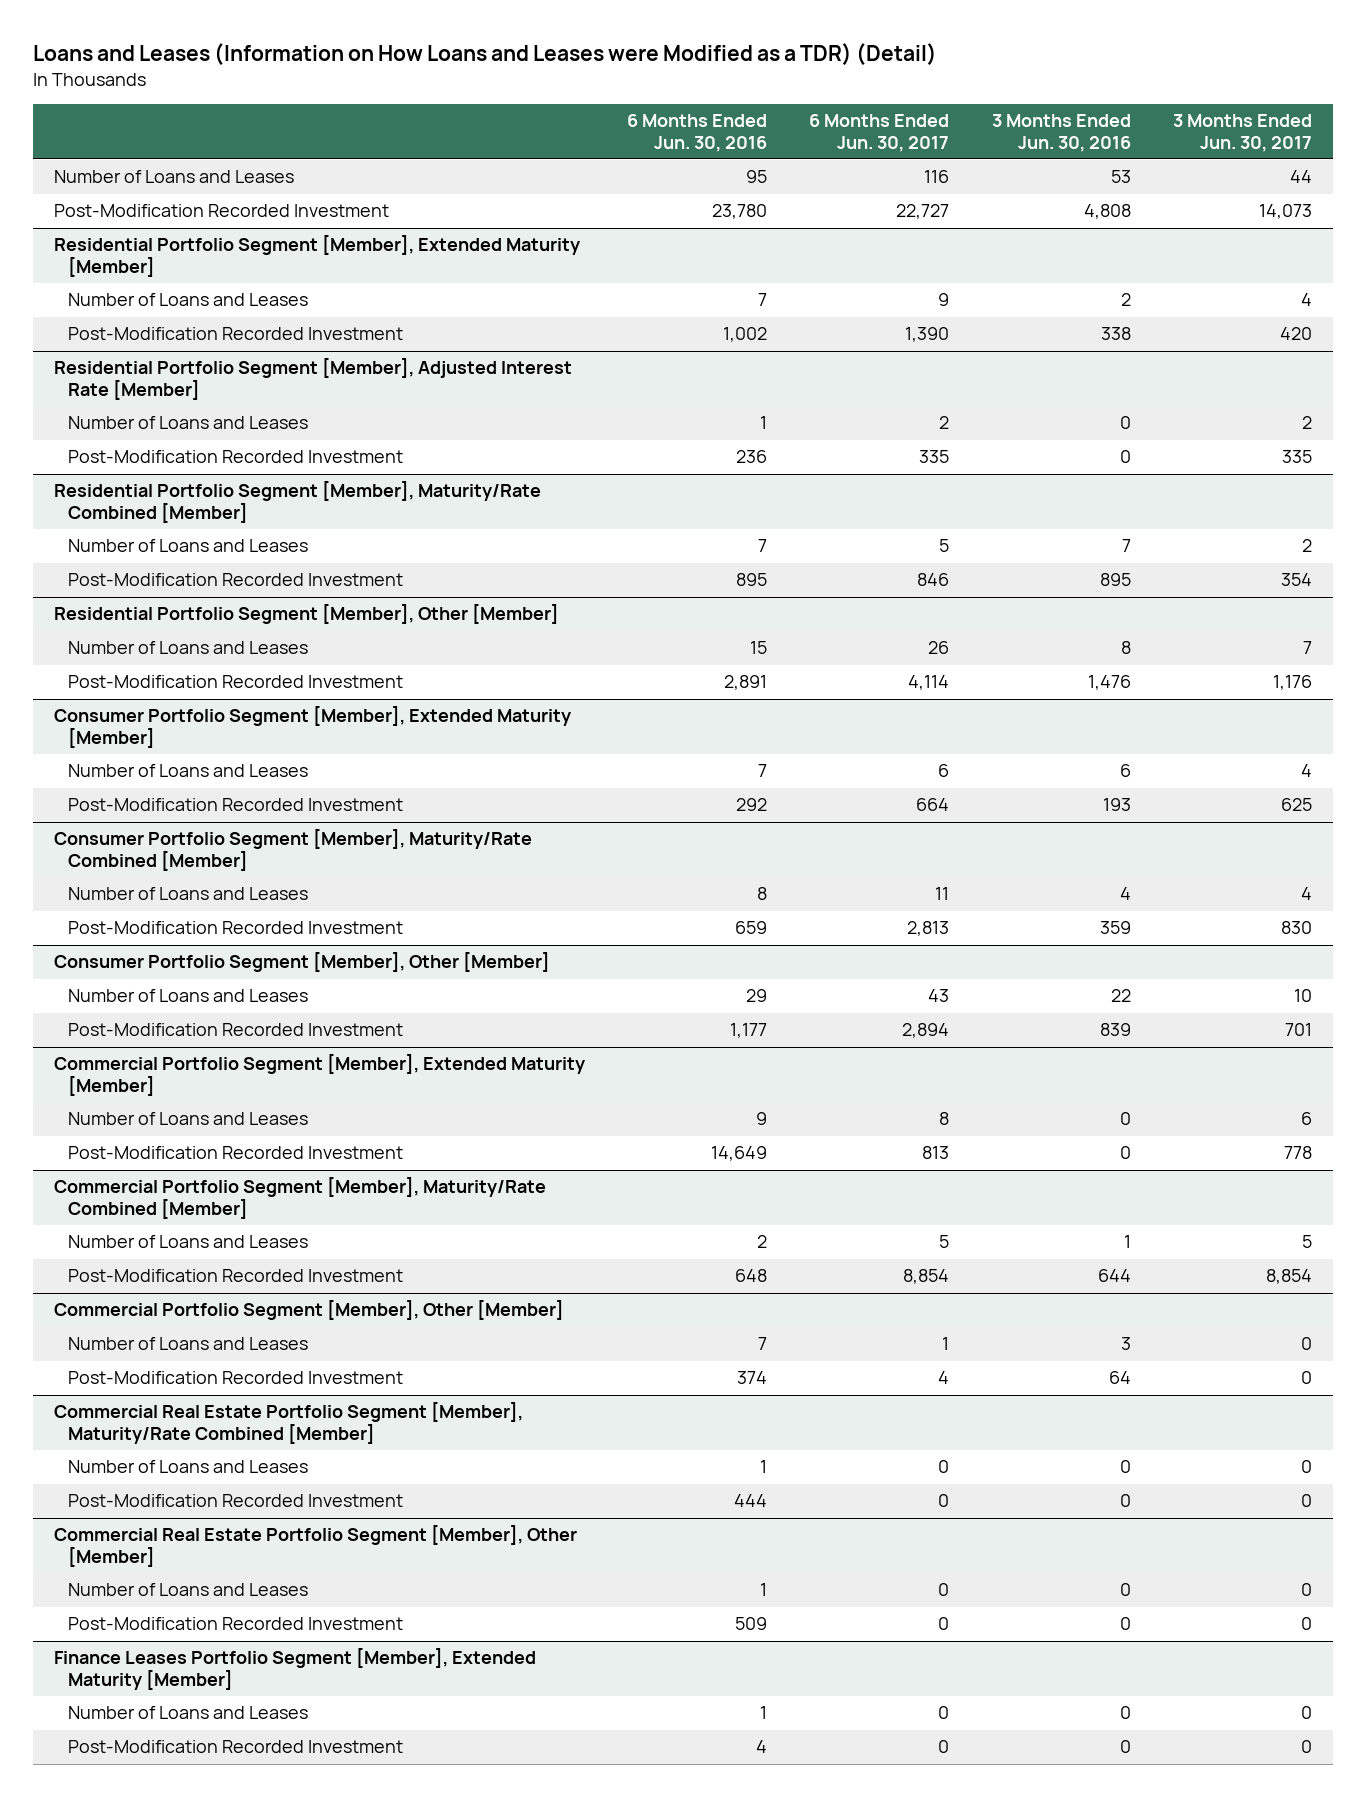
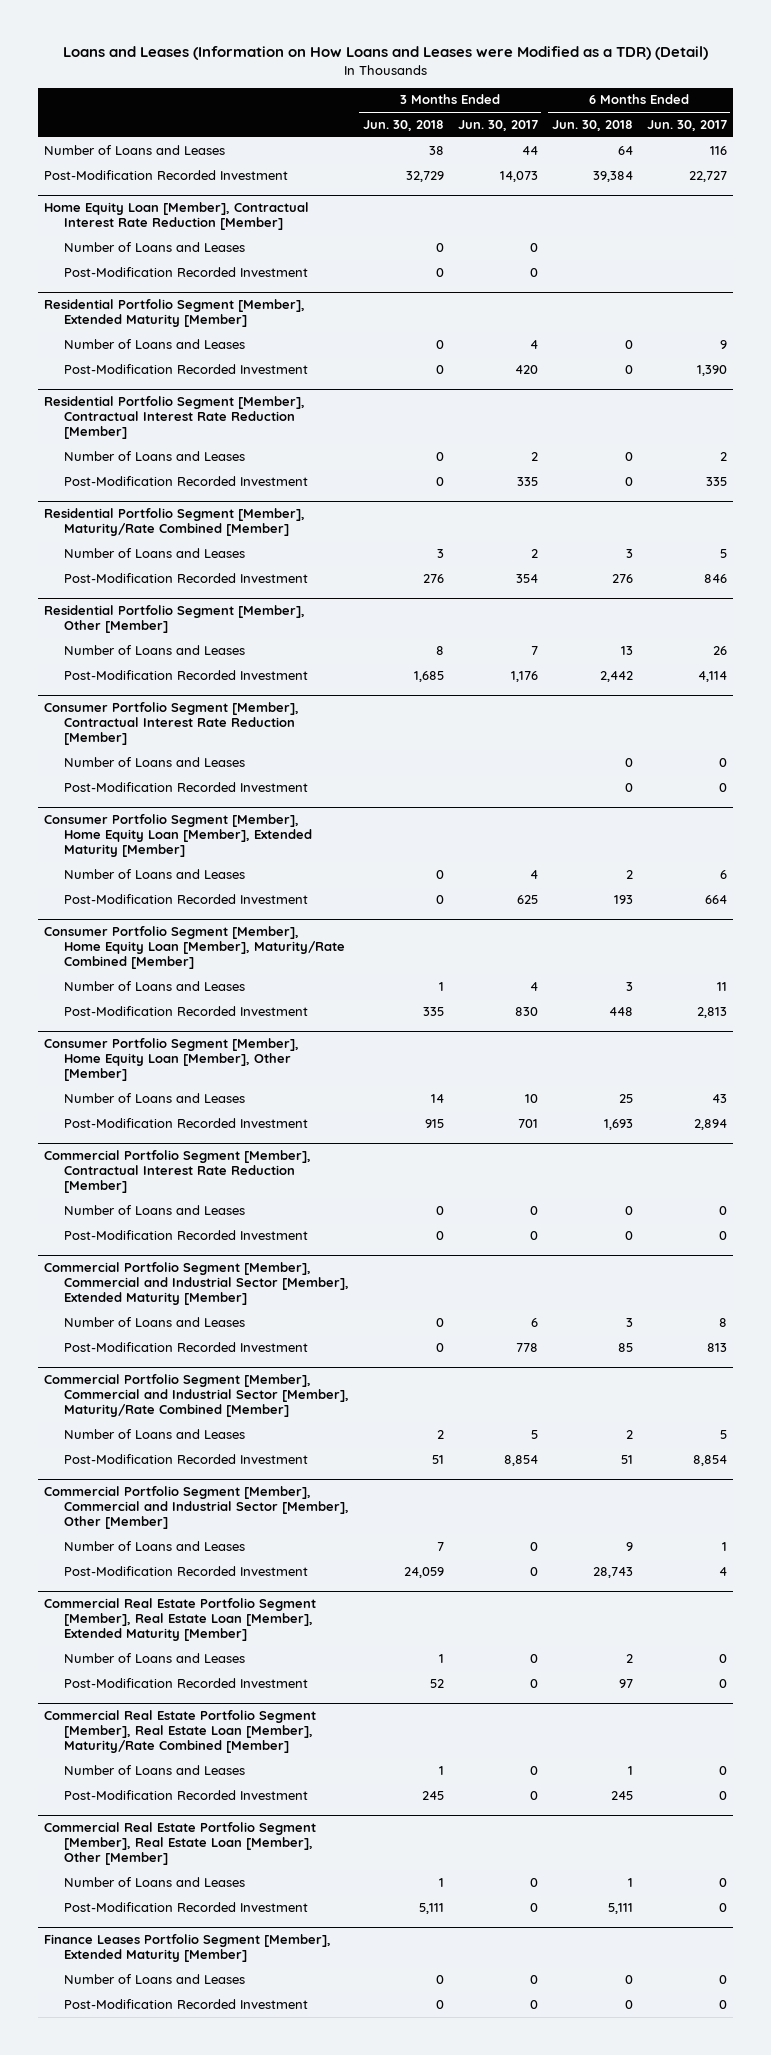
- | 6 Months Ended Jun. 30, 2016 | 6 Months Ended Jun. 30, 2017 | 3 Months Ended Jun. 30, 2016 | 3 Months Ended Jun. 30, 2017
+ | 3 Months Ended Jun. 30, 2018 | 3 Months Ended Jun. 30, 2017 | 6 Months Ended Jun. 30, 2018 | 6 Months Ended Jun. 30, 2017
+ Home Equity Loan [Member], Contractual Interest Rate Reduction [Member]
+ Number of Loans and Leases | 0 | 0 | |
+ Post-Modification Recorded Investment | 0 | 0 | |
- Residential Portfolio Segment [Member], Adjusted Interest Rate [Member]
+ Residential Portfolio Segment [Member], Contractual Interest Rate Reduction [Member]
- Consumer Portfolio Segment [Member], Extended Maturity [Member]
+ Consumer Portfolio Segment [Member], Contractual Interest Rate Reduction [Member]
+ Number of Loans and Leases | | | 0 | 0
+ Post-Modification Recorded Investment | | | 0 | 0
+ Consumer Portfolio Segment [Member], Home Equity Loan [Member], Extended Maturity [Member]
- Consumer Portfolio Segment [Member], Maturity/Rate Combined [Member]
+ Consumer Portfolio Segment [Member], Home Equity Loan [Member], Maturity/Rate Combined [Member]
- Consumer Portfolio Segment [Member], Other [Member]
+ Consumer Portfolio Segment [Member], Home Equity Loan [Member], Other [Member]
- Commercial Portfolio Segment [Member], Extended Maturity [Member]
+ Commercial Portfolio Segment [Member], Contractual Interest Rate Reduction [Member]
+ Number of Loans and Leases | 0 | 0 | 0 | 0
+ Post-Modification Recorded Investment | 0 | 0 | 0 | 0
+ Commercial Portfolio Segment [Member], Commercial and Industrial Sector [Member], Extended Maturity [Member]
- Commercial Portfolio Segment [Member], Maturity/Rate Combined [Member]
+ Commercial Portfolio Segment [Member], Commercial and Industrial Sector [Member], Maturity/Rate Combined [Member]
- Commercial Portfolio Segment [Member], Other [Member]
+ Commercial Portfolio Segment [Member], Commercial and Industrial Sector [Member], Other [Member]
- Commercial Real Estate Portfolio Segment [Member], Maturity/Rate Combined [Member]
+ Commercial Real Estate Portfolio Segment [Member], Real Estate Loan [Member], Extended Maturity [Member]
- Commercial Real Estate Portfolio Segment [Member], Other [Member]
+ Commercial Real Estate Portfolio Segment [Member], Real Estate Loan [Member], Maturity/Rate Combined [Member]
+ Commercial Real Estate Portfolio Segment [Member], Real Estate Loan [Member], Other [Member]
+ Number of Loans and Leases | 1 | 0 | 1 | 0
+ Post-Modification Recorded Investment | 5,111 | 0 | 5,111 | 0

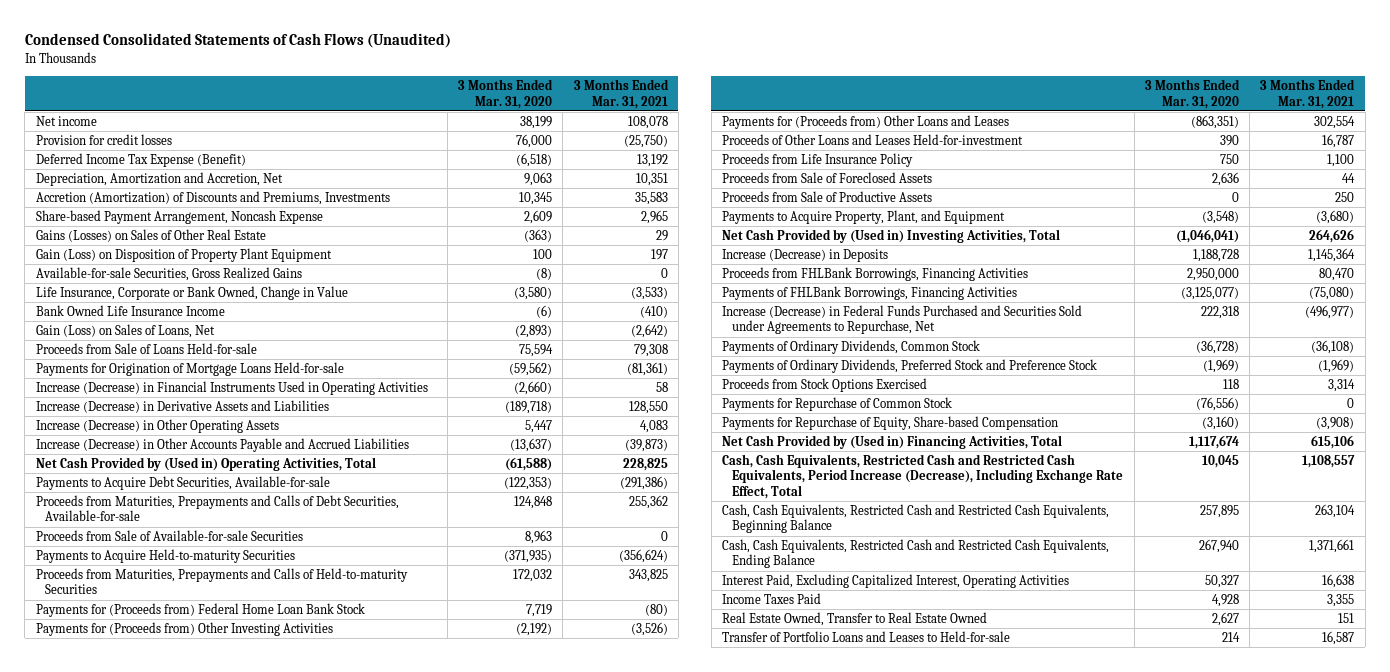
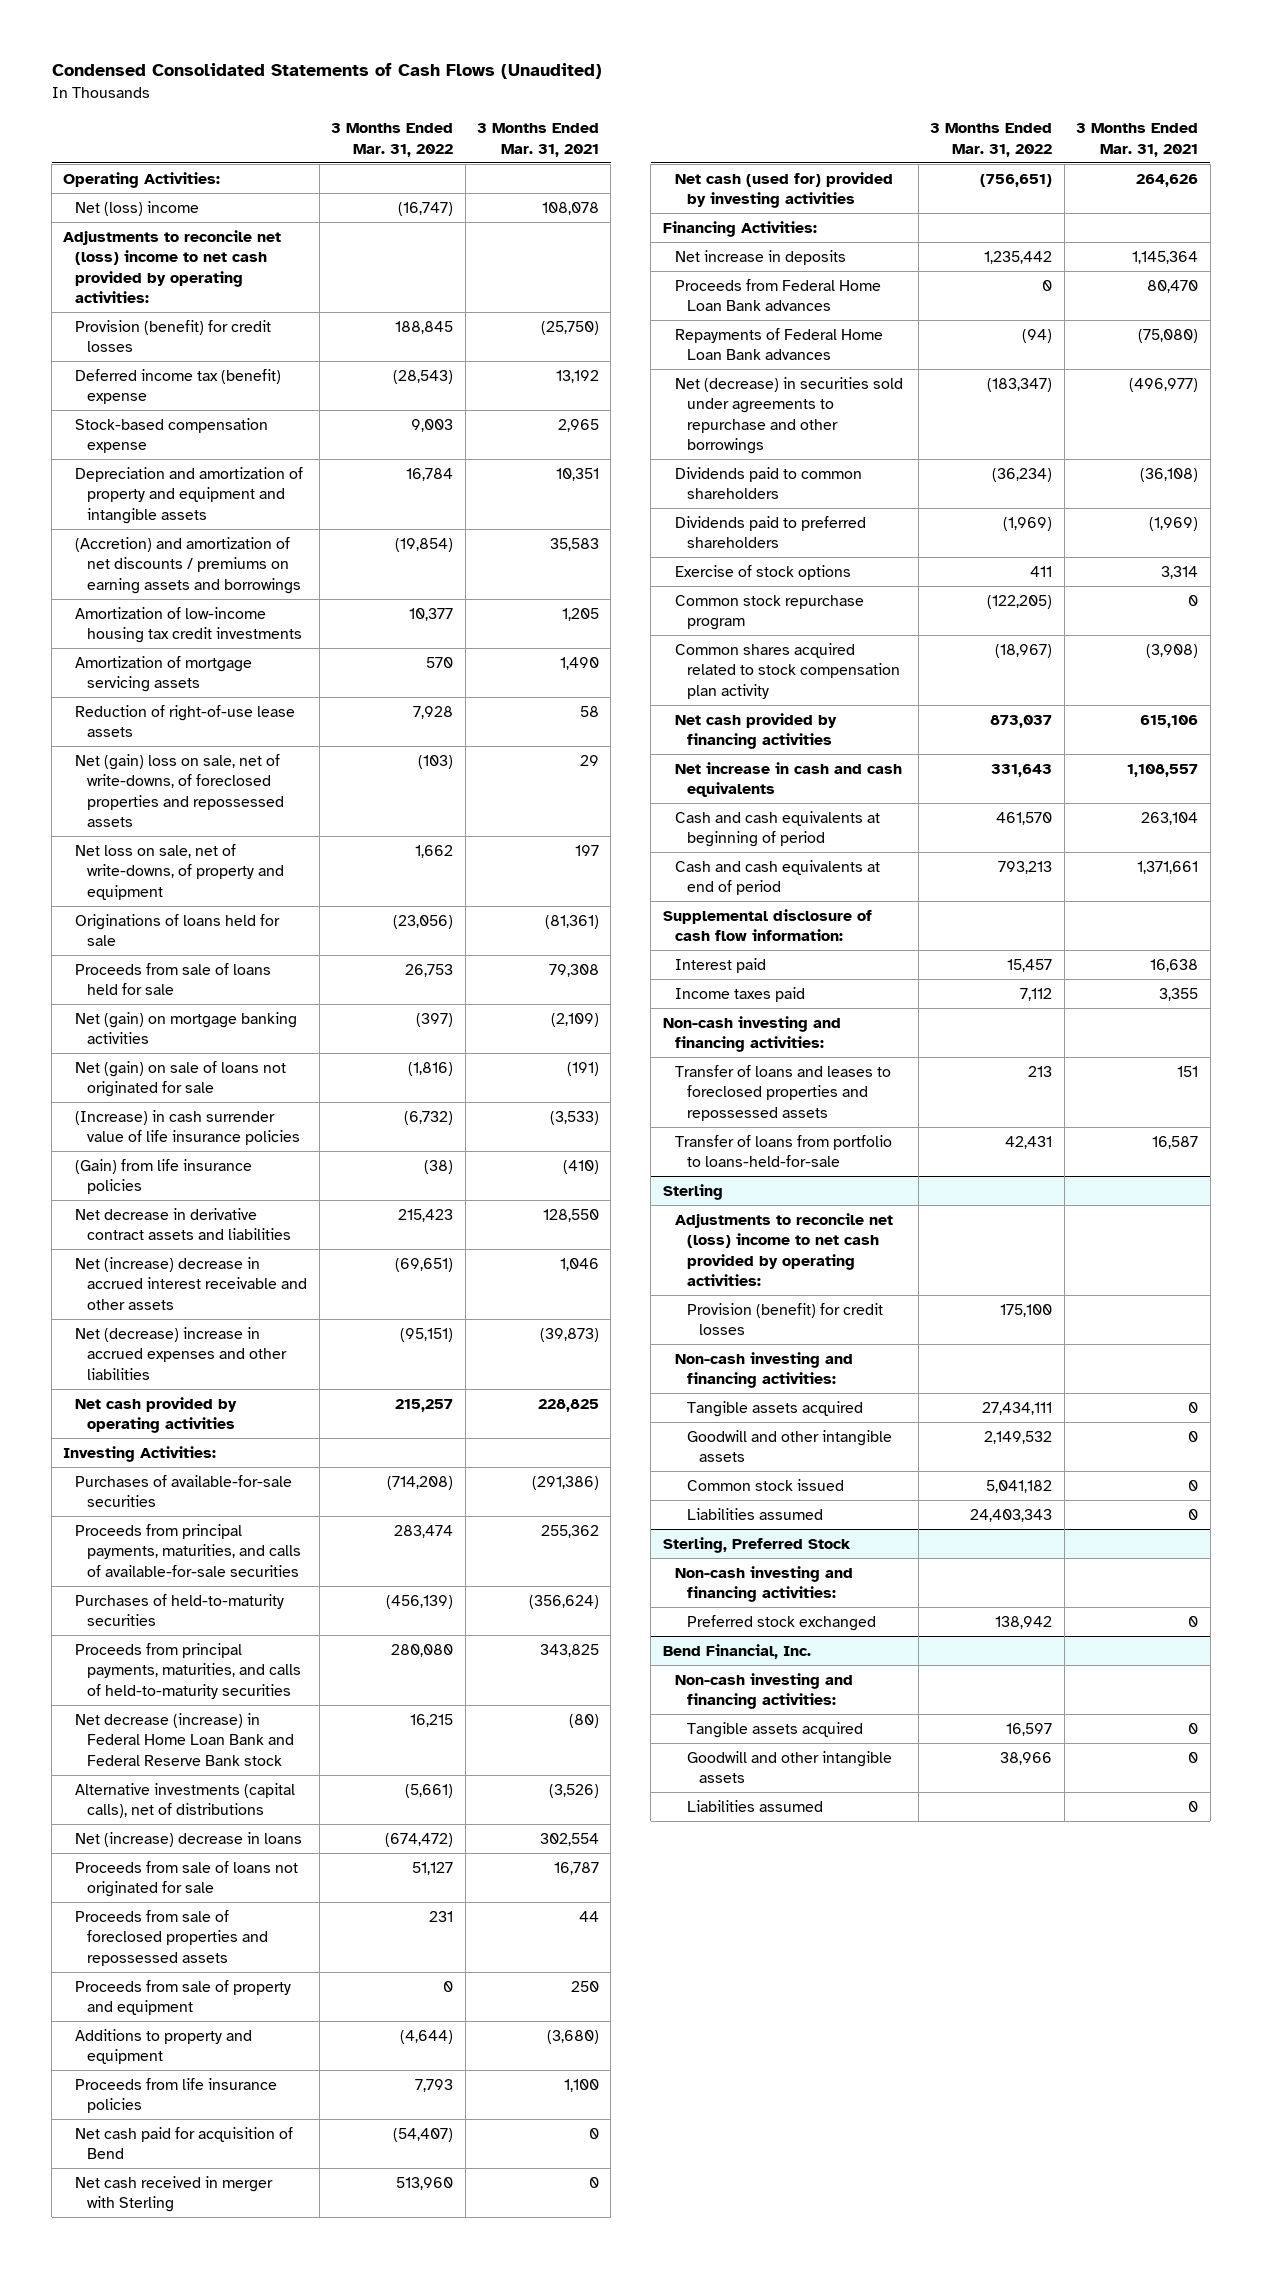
- | 3 Months Ended Mar. 31, 2020 | 3 Months Ended Mar. 31, 2021
+ | 3 Months Ended Mar. 31, 2022 | 3 Months Ended Mar. 31, 2021
- Net income | 38,199 | 108,078
- Provision for credit losses | 76,000 | (25,750)
- Deferred Income Tax Expense (Benefit) | (6,518) | 13,192
- Depreciation, Amortization and Accretion, Net | 9,063 | 10,351
- Accretion (Amortization) of Discounts and Premiums, Investments | 10,345 | 35,583
- Share-based Payment Arrangement, Noncash Expense | 2,609 | 2,965
- Gains (Losses) on Sales of Other Real Estate | (363) | 29
- Gain (Loss) on Disposition of Property Plant Equipment | 100 | 197
- Available-for-sale Securities, Gross Realized Gains | (8) | 0
- Life Insurance, Corporate or Bank Owned, Change in Value | (3,580) | (3,533)
- Bank Owned Life Insurance Income | (6) | (410)
- Gain (Loss) on Sales of Loans, Net | (2,893) | (2,642)
- Proceeds from Sale of Loans Held-for-sale | 75,594 | 79,308
- Payments for Origination of Mortgage Loans Held-for-sale | (59,562) | (81,361)
- Increase (Decrease) in Financial Instruments Used in Operating Activities | (2,660) | 58
- Increase (Decrease) in Derivative Assets and Liabilities | (189,718) | 128,550
- Increase (Decrease) in Other Operating Assets | 5,447 | 4,083
- Increase (Decrease) in Other Accounts Payable and Accrued Liabilities | (13,637) | (39,873)
- Net Cash Provided by (Used in) Operating Activities, Total | (61,588) | 228,825
- Payments to Acquire Debt Securities, Available-for-sale | (122,353) | (291,386)
- Proceeds from Maturities, Prepayments and Calls of Debt Securities, Available-for-sale | 124,848 | 255,362
- Proceeds from Sale of Available-for-sale Securities | 8,963 | 0
- Payments to Acquire Held-to-maturity Securities | (371,935) | (356,624)
- Proceeds from Maturities, Prepayments and Calls of Held-to-maturity Securities | 172,032 | 343,825
- Payments for (Proceeds from) Federal Home Loan Bank Stock | 7,719 | (80)
- Payments for (Proceeds from) Other Investing Activities | (2,192) | (3,526)
- Payments for (Proceeds from) Other Loans and Leases | (863,351) | 302,554
- Proceeds of Other Loans and Leases Held-for-investment | 390 | 16,787
- Proceeds from Life Insurance Policy | 750 | 1,100
- Proceeds from Sale of Foreclosed Assets | 2,636 | 44
- Proceeds from Sale of Productive Assets | 0 | 250
- Payments to Acquire Property, Plant, and Equipment | (3,548) | (3,680)
- Net Cash Provided by (Used in) Investing Activities, Total | (1,046,041) | 264,626
- Increase (Decrease) in Deposits | 1,188,728 | 1,145,364
- Proceeds from FHLBank Borrowings, Financing Activities | 2,950,000 | 80,470
- Payments of FHLBank Borrowings, Financing Activities | (3,125,077) | (75,080)
- Increase (Decrease) in Federal Funds Purchased and Securities Sold under Agreements to Repurchase, Net | 222,318 | (496,977)
- Payments of Ordinary Dividends, Common Stock | (36,728) | (36,108)
- Payments of Ordinary Dividends, Preferred Stock and Preference Stock | (1,969) | (1,969)
- Proceeds from Stock Options Exercised | 118 | 3,314
- Payments for Repurchase of Common Stock | (76,556) | 0
- Payments for Repurchase of Equity, Share-based Compensation | (3,160) | (3,908)
- Net Cash Provided by (Used in) Financing Activities, Total | 1,117,674 | 615,106
- Cash, Cash Equivalents, Restricted Cash and Restricted Cash Equivalents, Period Increase (Decrease), Including Exchange Rate Effect, Total | 10,045 | 1,108,557
- Cash, Cash Equivalents, Restricted Cash and Restricted Cash Equivalents, Beginning Balance | 257,895 | 263,104
- Cash, Cash Equivalents, Restricted Cash and Restricted Cash Equivalents, Ending Balance | 267,940 | 1,371,661
- Interest Paid, Excluding Capitalized Interest, Operating Activities | 50,327 | 16,638
- Income Taxes Paid | 4,928 | 3,355
- Real Estate Owned, Transfer to Real Estate Owned | 2,627 | 151
- Transfer of Portfolio Loans and Leases to Held-for-sale | 214 | 16,587
+ Operating Activities:
+ Net (loss) income | (16,747) | 108,078
+ Adjustments to reconcile net (loss) income to net cash provided by operating activities:
+ Provision (benefit) for credit losses | 188,845 | (25,750)
+ Deferred income tax (benefit) expense | (28,543) | 13,192
+ Stock-based compensation expense | 9,003 | 2,965
+ Depreciation and amortization of property and equipment and intangible assets | 16,784 | 10,351
+ (Accretion) and amortization of net discounts / premiums on earning assets and borrowings | (19,854) | 35,583
+ Amortization of low-income housing tax credit investments | 10,377 | 1,205
+ Amortization of mortgage servicing assets | 570 | 1,490
+ Reduction of right-of-use lease assets | 7,928 | 58
+ Net (gain) loss on sale, net of write-downs, of foreclosed properties and repossessed assets | (103) | 29
+ Net loss on sale, net of write-downs, of property and equipment | 1,662 | 197
+ Originations of loans held for sale | (23,056) | (81,361)
+ Proceeds from sale of loans held for sale | 26,753 | 79,308
+ Net (gain) on mortgage banking activities | (397) | (2,109)
+ Net (gain) on sale of loans not originated for sale | (1,816) | (191)
+ (Increase) in cash surrender value of life insurance policies | (6,732) | (3,533)
+ (Gain) from life insurance policies | (38) | (410)
+ Net decrease in derivative contract assets and liabilities | 215,423 | 128,550
+ Net (increase) decrease in accrued interest receivable and other assets | (69,651) | 1,046
+ Net (decrease) increase in accrued expenses and other liabilities | (95,151) | (39,873)
+ Net cash provided by operating activities | 215,257 | 228,825
+ Investing Activities:
+ Purchases of available-for-sale securities | (714,208) | (291,386)
+ Proceeds from principal payments, maturities, and calls of available-for-sale securities | 283,474 | 255,362
+ Purchases of held-to-maturity securities | (456,139) | (356,624)
+ Proceeds from principal payments, maturities, and calls of held-to-maturity securities | 280,080 | 343,825
+ Net decrease (increase) in Federal Home Loan Bank and Federal Reserve Bank stock | 16,215 | (80)
+ Alternative investments (capital calls), net of distributions | (5,661) | (3,526)
+ Net (increase) decrease in loans | (674,472) | 302,554
+ Proceeds from sale of loans not originated for sale | 51,127 | 16,787
+ Proceeds from sale of foreclosed properties and repossessed assets | 231 | 44
+ Proceeds from sale of property and equipment | 0 | 250
+ Additions to property and equipment | (4,644) | (3,680)
+ Proceeds from life insurance policies | 7,793 | 1,100
+ Net cash paid for acquisition of Bend | (54,407) | 0
+ Net cash received in merger with Sterling | 513,960 | 0
+ Net cash (used for) provided by investing activities | (756,651) | 264,626
+ Financing Activities:
+ Net increase in deposits | 1,235,442 | 1,145,364
+ Proceeds from Federal Home Loan Bank advances | 0 | 80,470
+ Repayments of Federal Home Loan Bank advances | (94) | (75,080)
+ Net (decrease) in securities sold under agreements to repurchase and other borrowings | (183,347) | (496,977)
+ Dividends paid to common shareholders | (36,234) | (36,108)
+ Dividends paid to preferred shareholders | (1,969) | (1,969)
+ Exercise of stock options | 411 | 3,314
+ Common stock repurchase program | (122,205) | 0
+ Common shares acquired related to stock compensation plan activity | (18,967) | (3,908)
+ Net cash provided by financing activities | 873,037 | 615,106
+ Net increase in cash and cash equivalents | 331,643 | 1,108,557
+ Cash and cash equivalents at beginning of period | 461,570 | 263,104
+ Cash and cash equivalents at end of period | 793,213 | 1,371,661
+ Supplemental disclosure of cash flow information:
+ Interest paid | 15,457 | 16,638
+ Income taxes paid | 7,112 | 3,355
+ Non-cash investing and financing activities:
+ Transfer of loans and leases to foreclosed properties and repossessed assets | 213 | 151
+ Transfer of loans from portfolio to loans-held-for-sale | 42,431 | 16,587
+ Sterling
+ Adjustments to reconcile net (loss) income to net cash provided by operating activities:
+ Provision (benefit) for credit losses | 175,100 |
+ Non-cash investing and financing activities:
+ Tangible assets acquired | 27,434,111 | 0
+ Goodwill and other intangible assets | 2,149,532 | 0
+ Common stock issued | 5,041,182 | 0
+ Liabilities assumed | 24,403,343 | 0
+ Sterling, Preferred Stock
+ Non-cash investing and financing activities:
+ Preferred stock exchanged | 138,942 | 0
+ Bend Financial, Inc.
+ Non-cash investing and financing activities:
+ Tangible assets acquired | 16,597 | 0
+ Goodwill and other intangible assets | 38,966 | 0
+ Liabilities assumed | | 0

